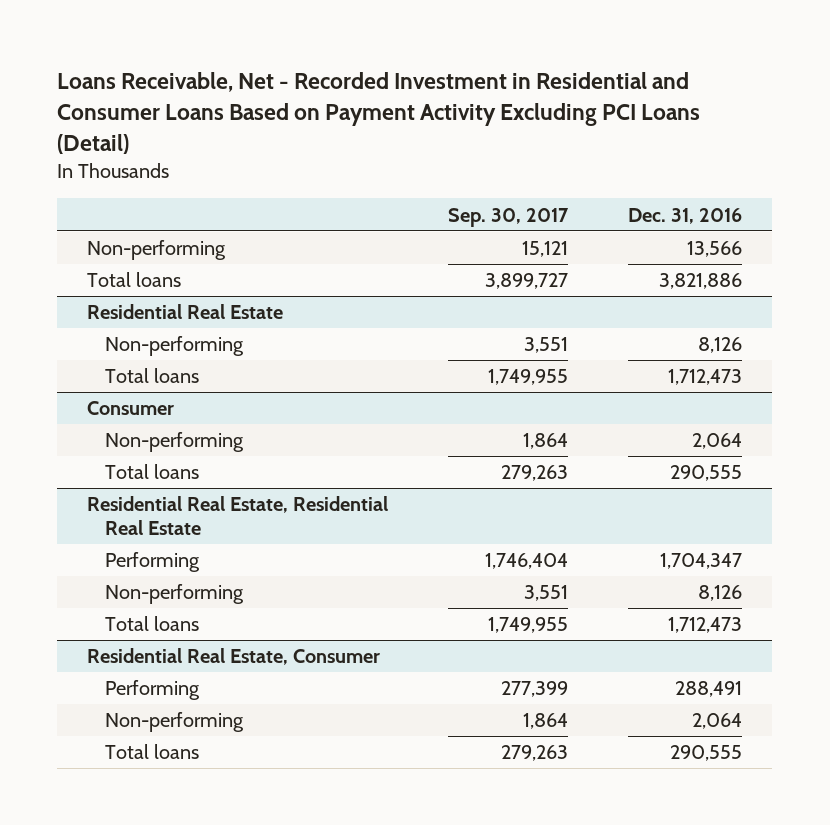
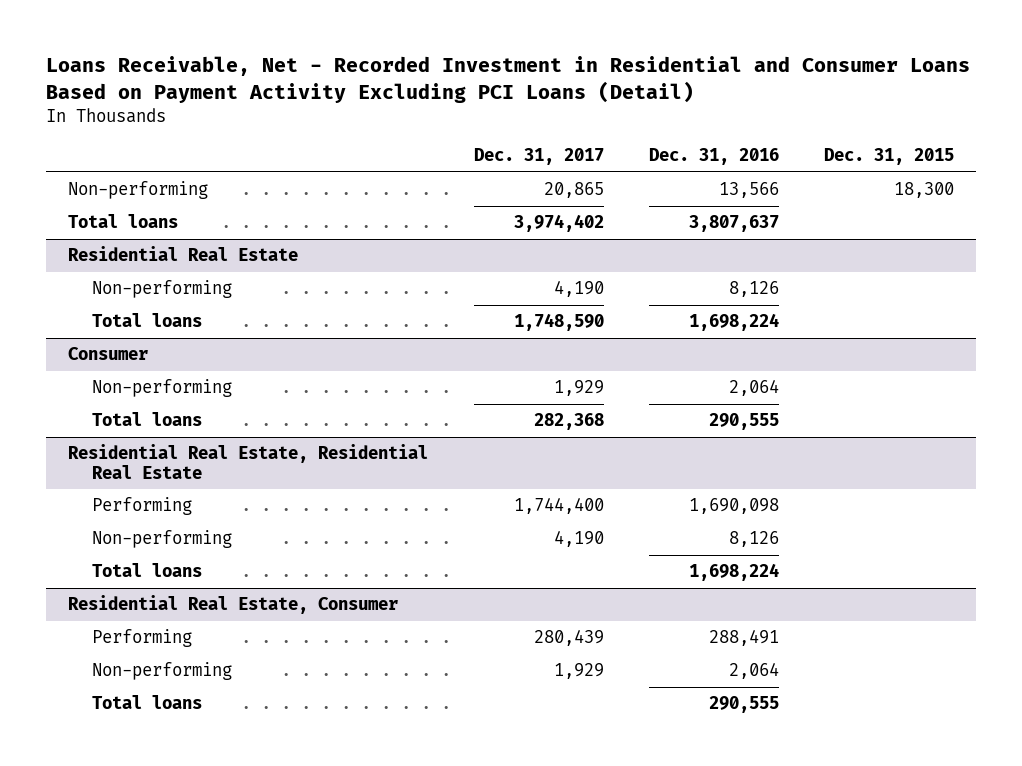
- | Sep. 30, 2017 | Dec. 31, 2016
+ | Dec. 31, 2017 | Dec. 31, 2016 | Dec. 31, 2015
- Total loans | 3,899,727 | 3,821,886
+ Total loans | 3,974,402 | 3,807,637 |
@ Residential Real Estate
- Total loans | 1,749,955 | 1,712,473
+ Total loans | 1,748,590 | 1,698,224 |
@ Residential Real Estate, Residential Real Estate
- Performing | 1,746,404 | 1,704,347
+ Performing | 1,744,400 | 1,690,098 |
- Total loans | 1,749,955 | 1,712,473
+ Total loans | | 1,698,224 |

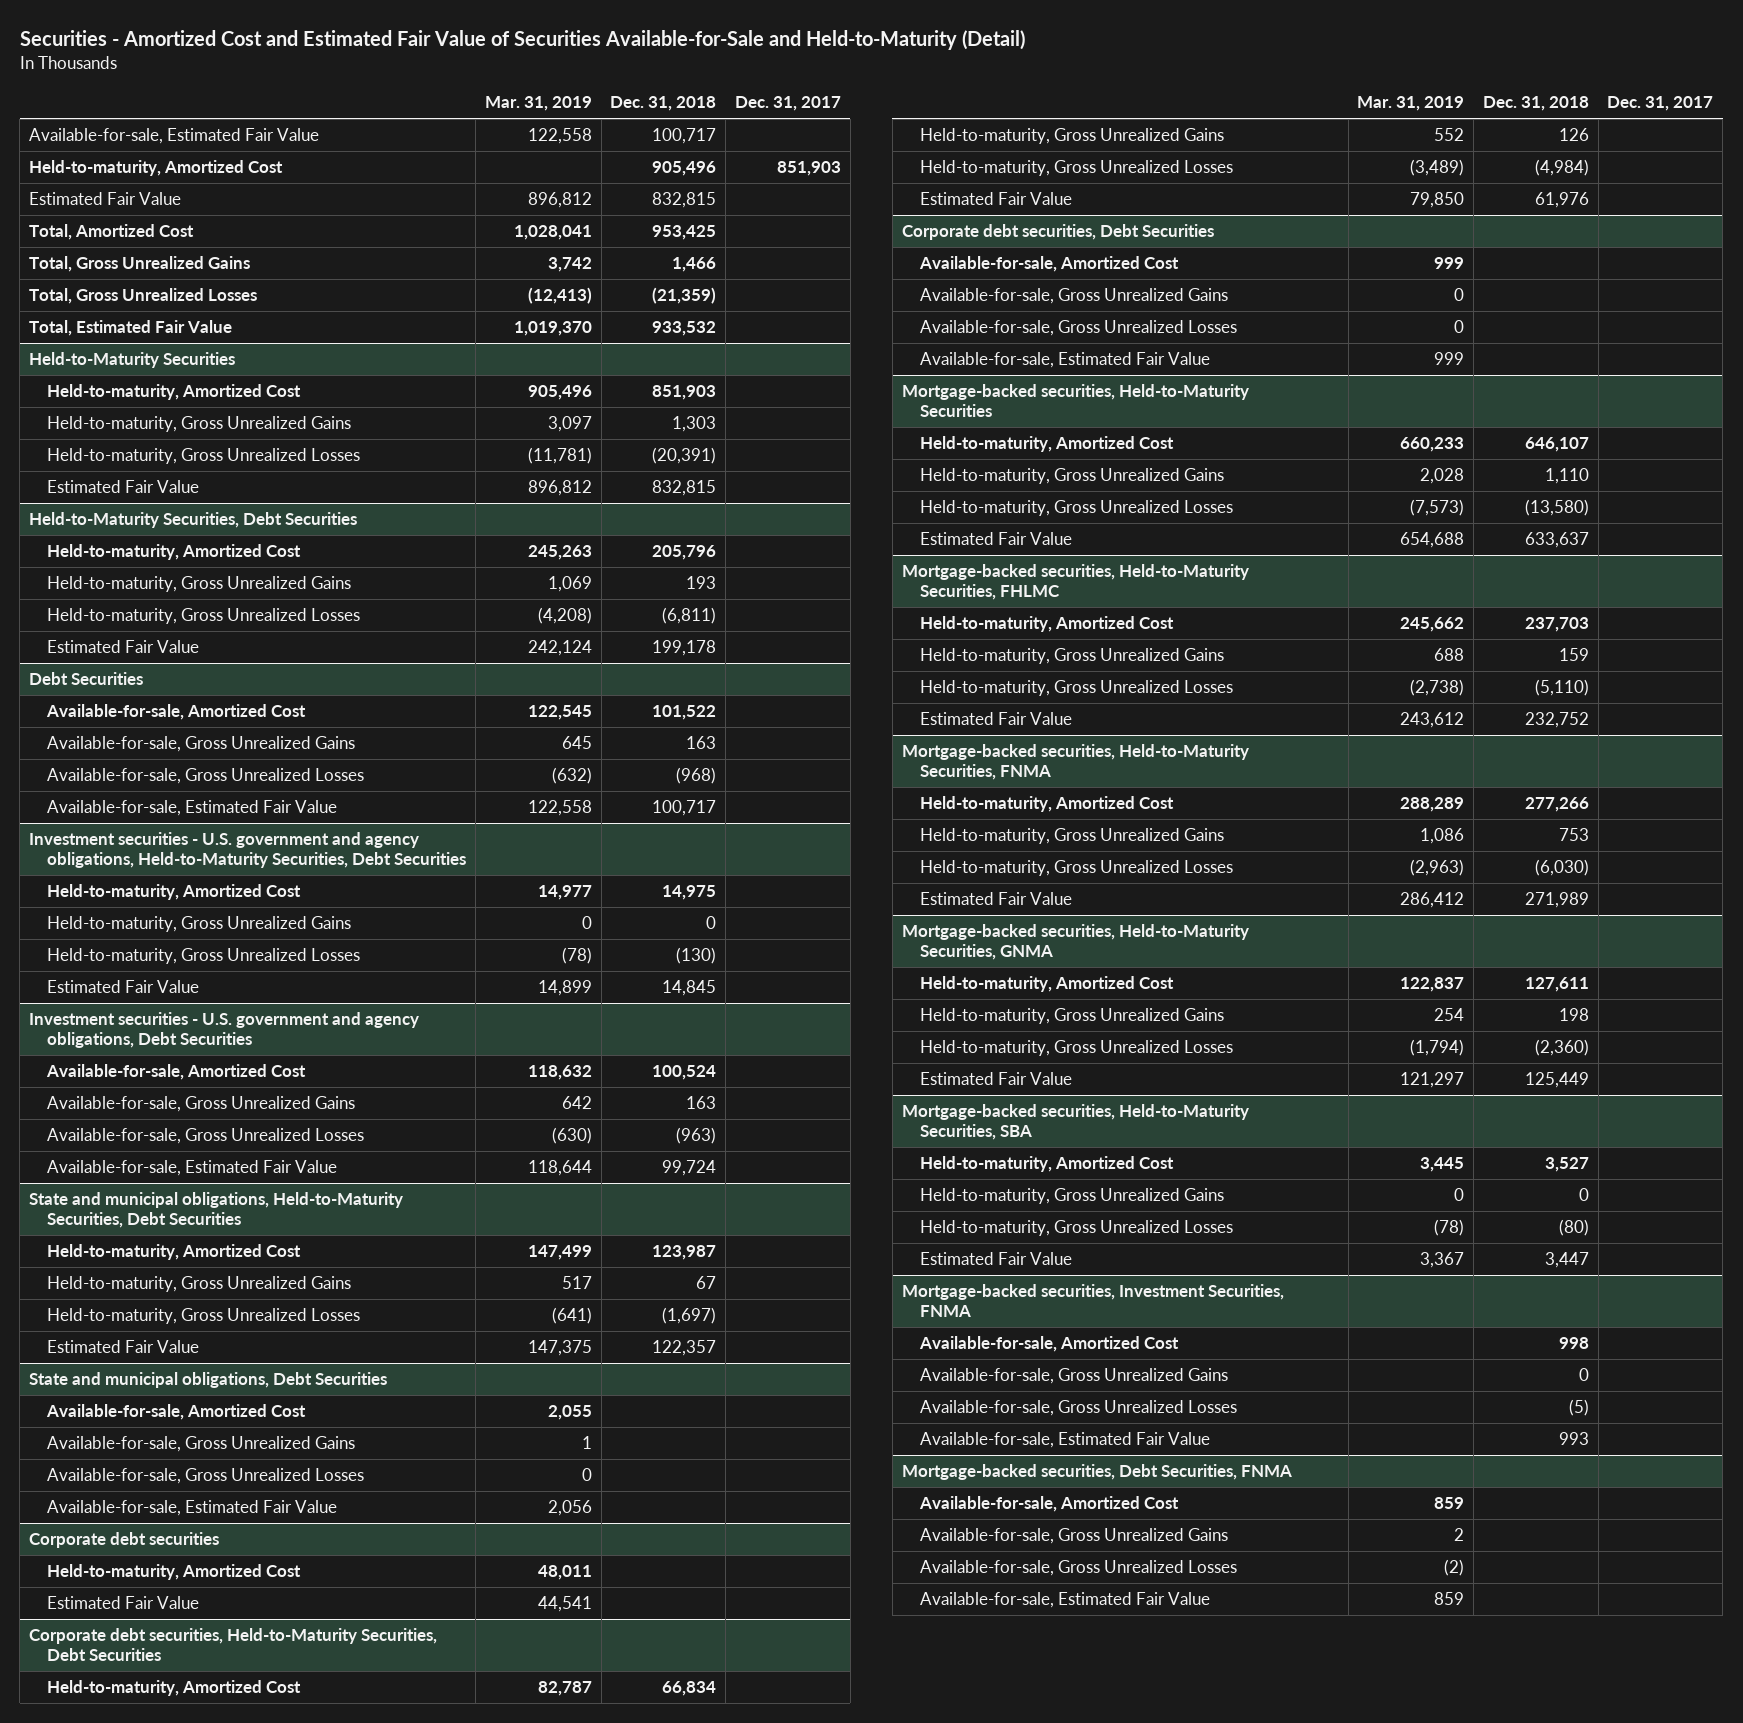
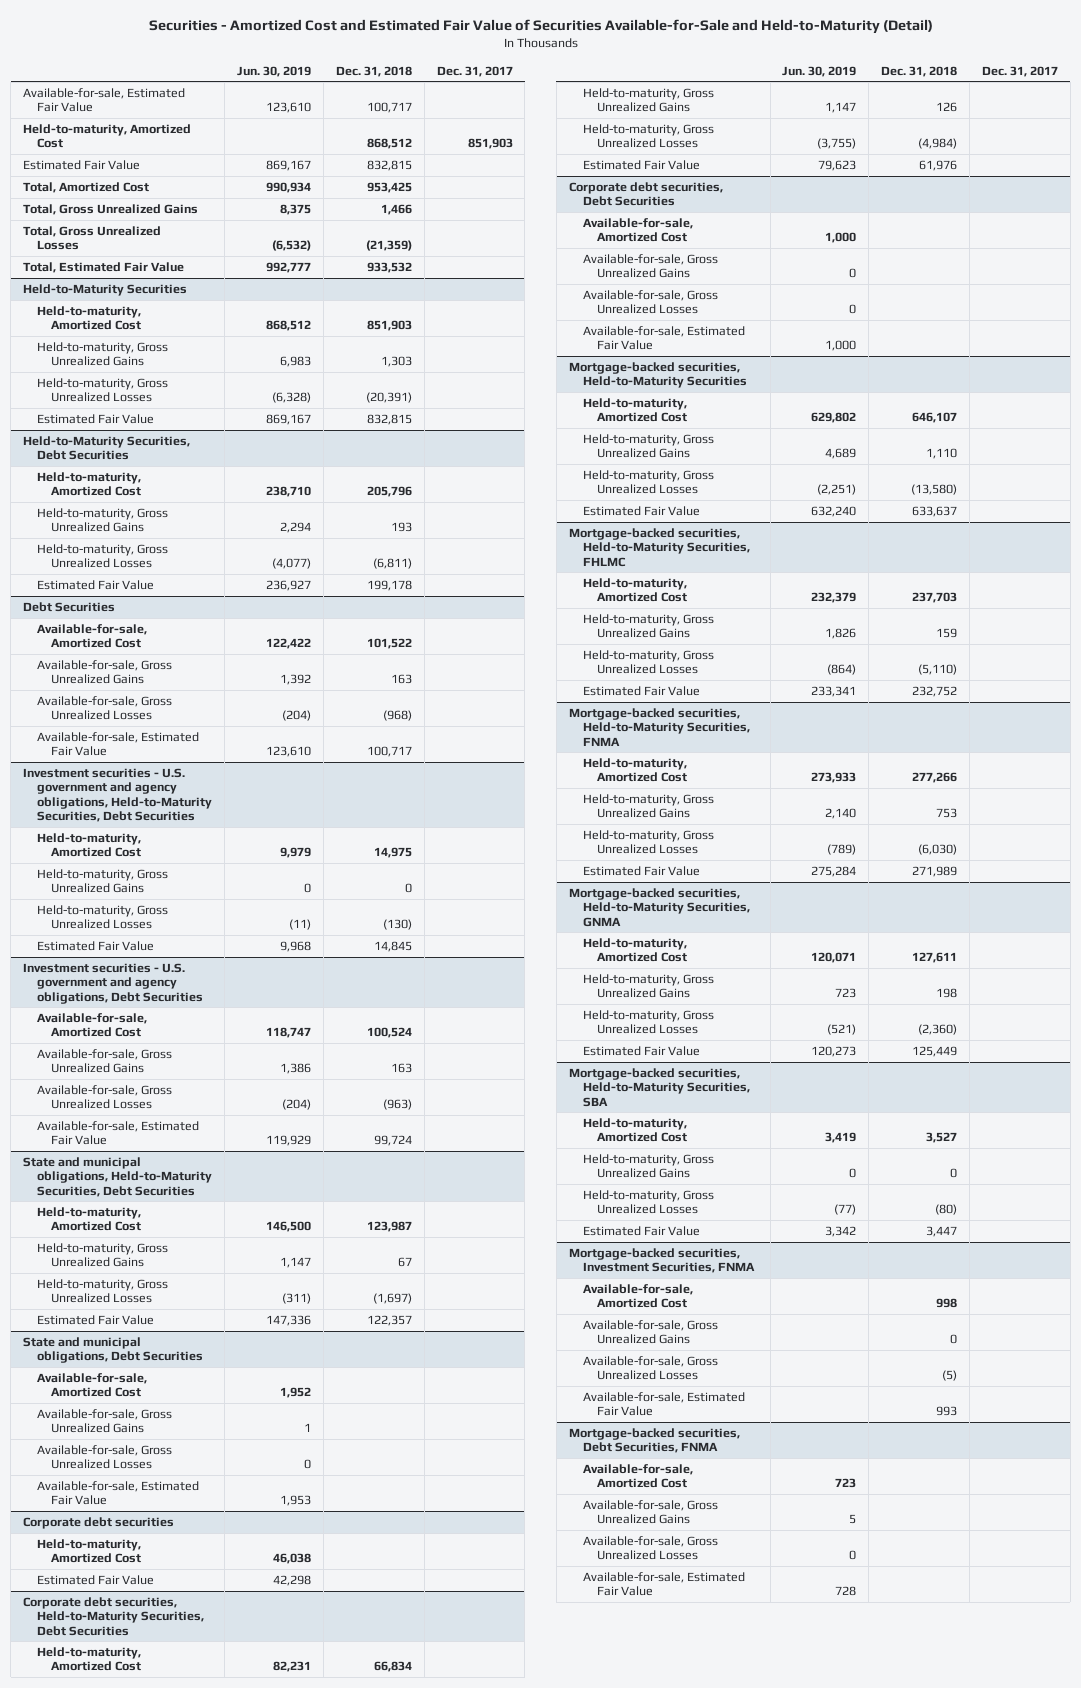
- | Mar. 31, 2019 | Dec. 31, 2018 | Dec. 31, 2017
+ | Jun. 30, 2019 | Dec. 31, 2018 | Dec. 31, 2017
- Held-to-maturity, Amortized Cost | | 905,496 | 851,903
+ Held-to-maturity, Amortized Cost | | 868,512 | 851,903

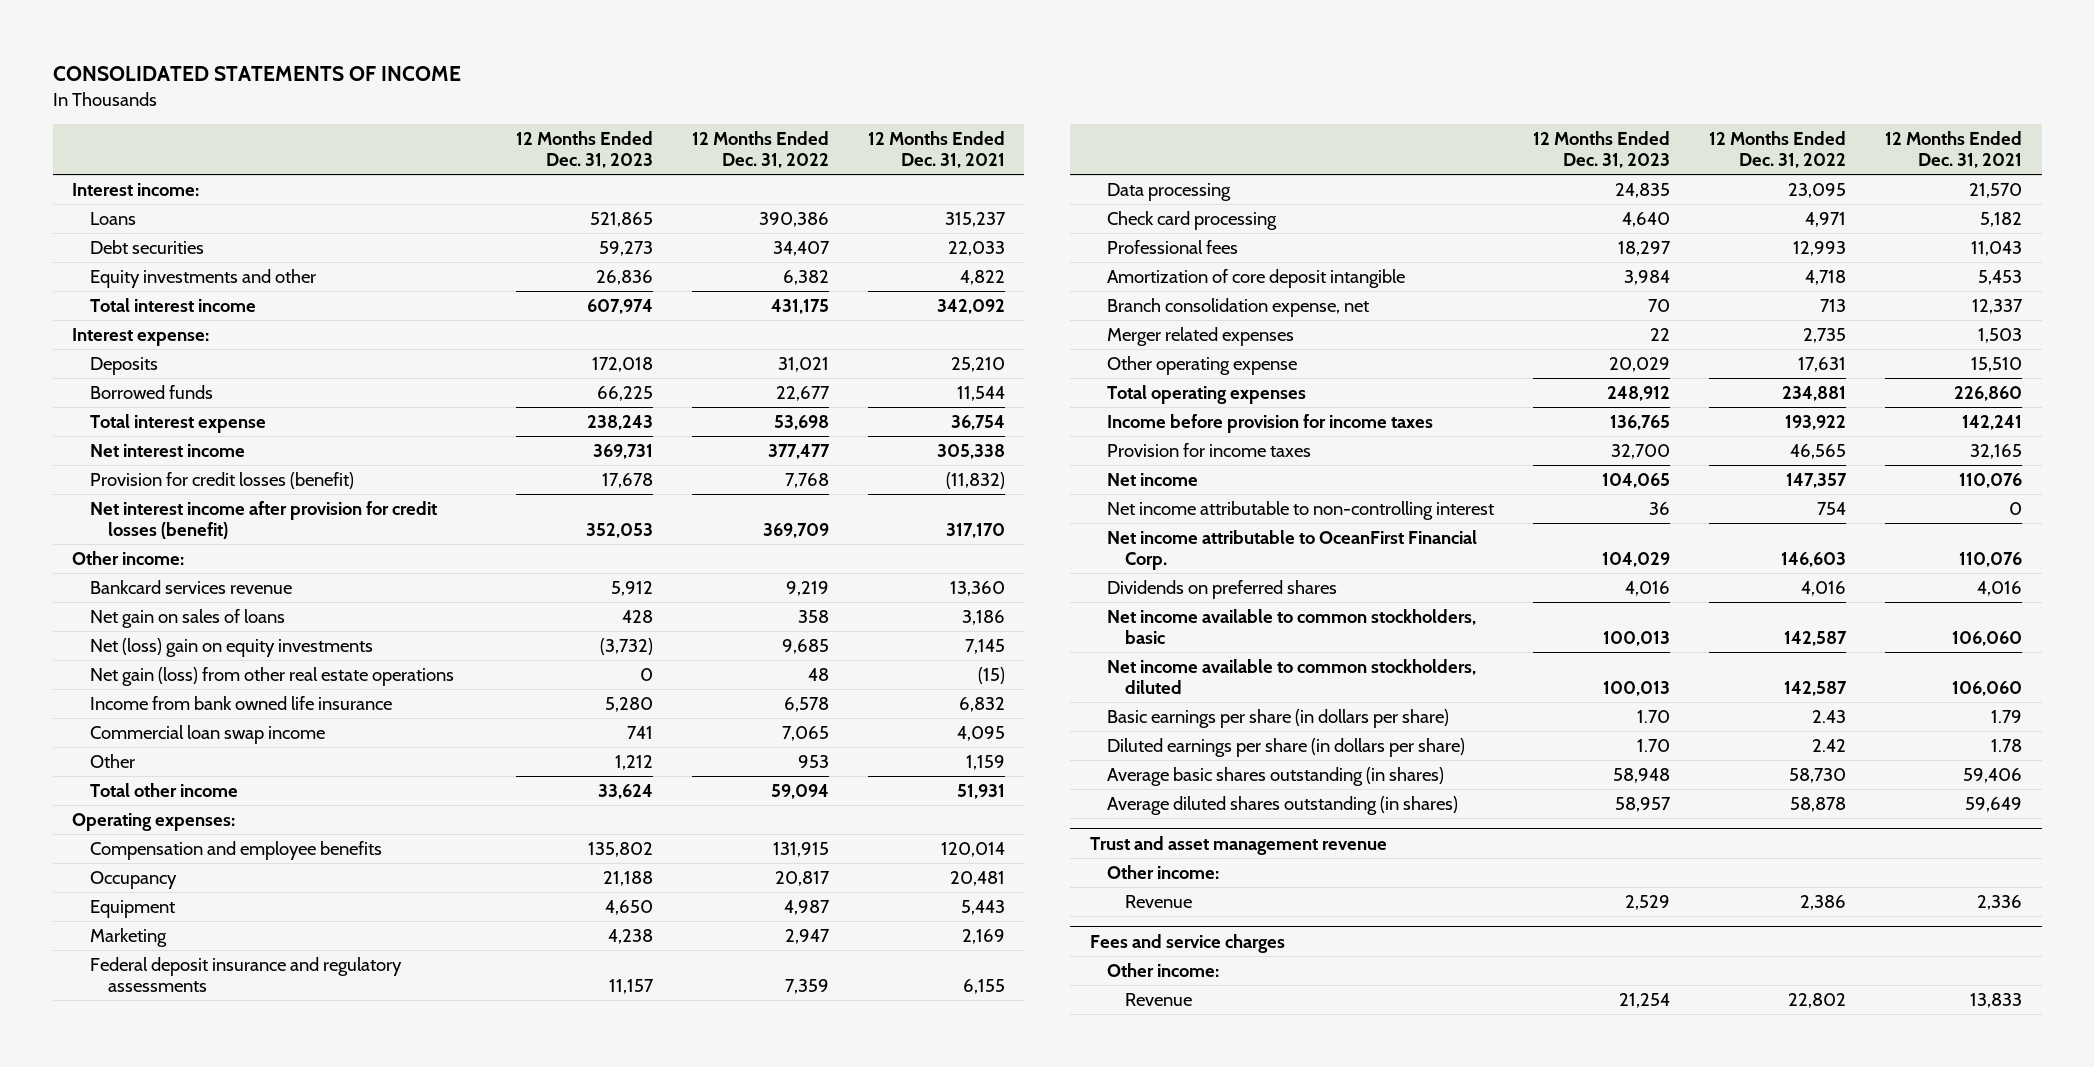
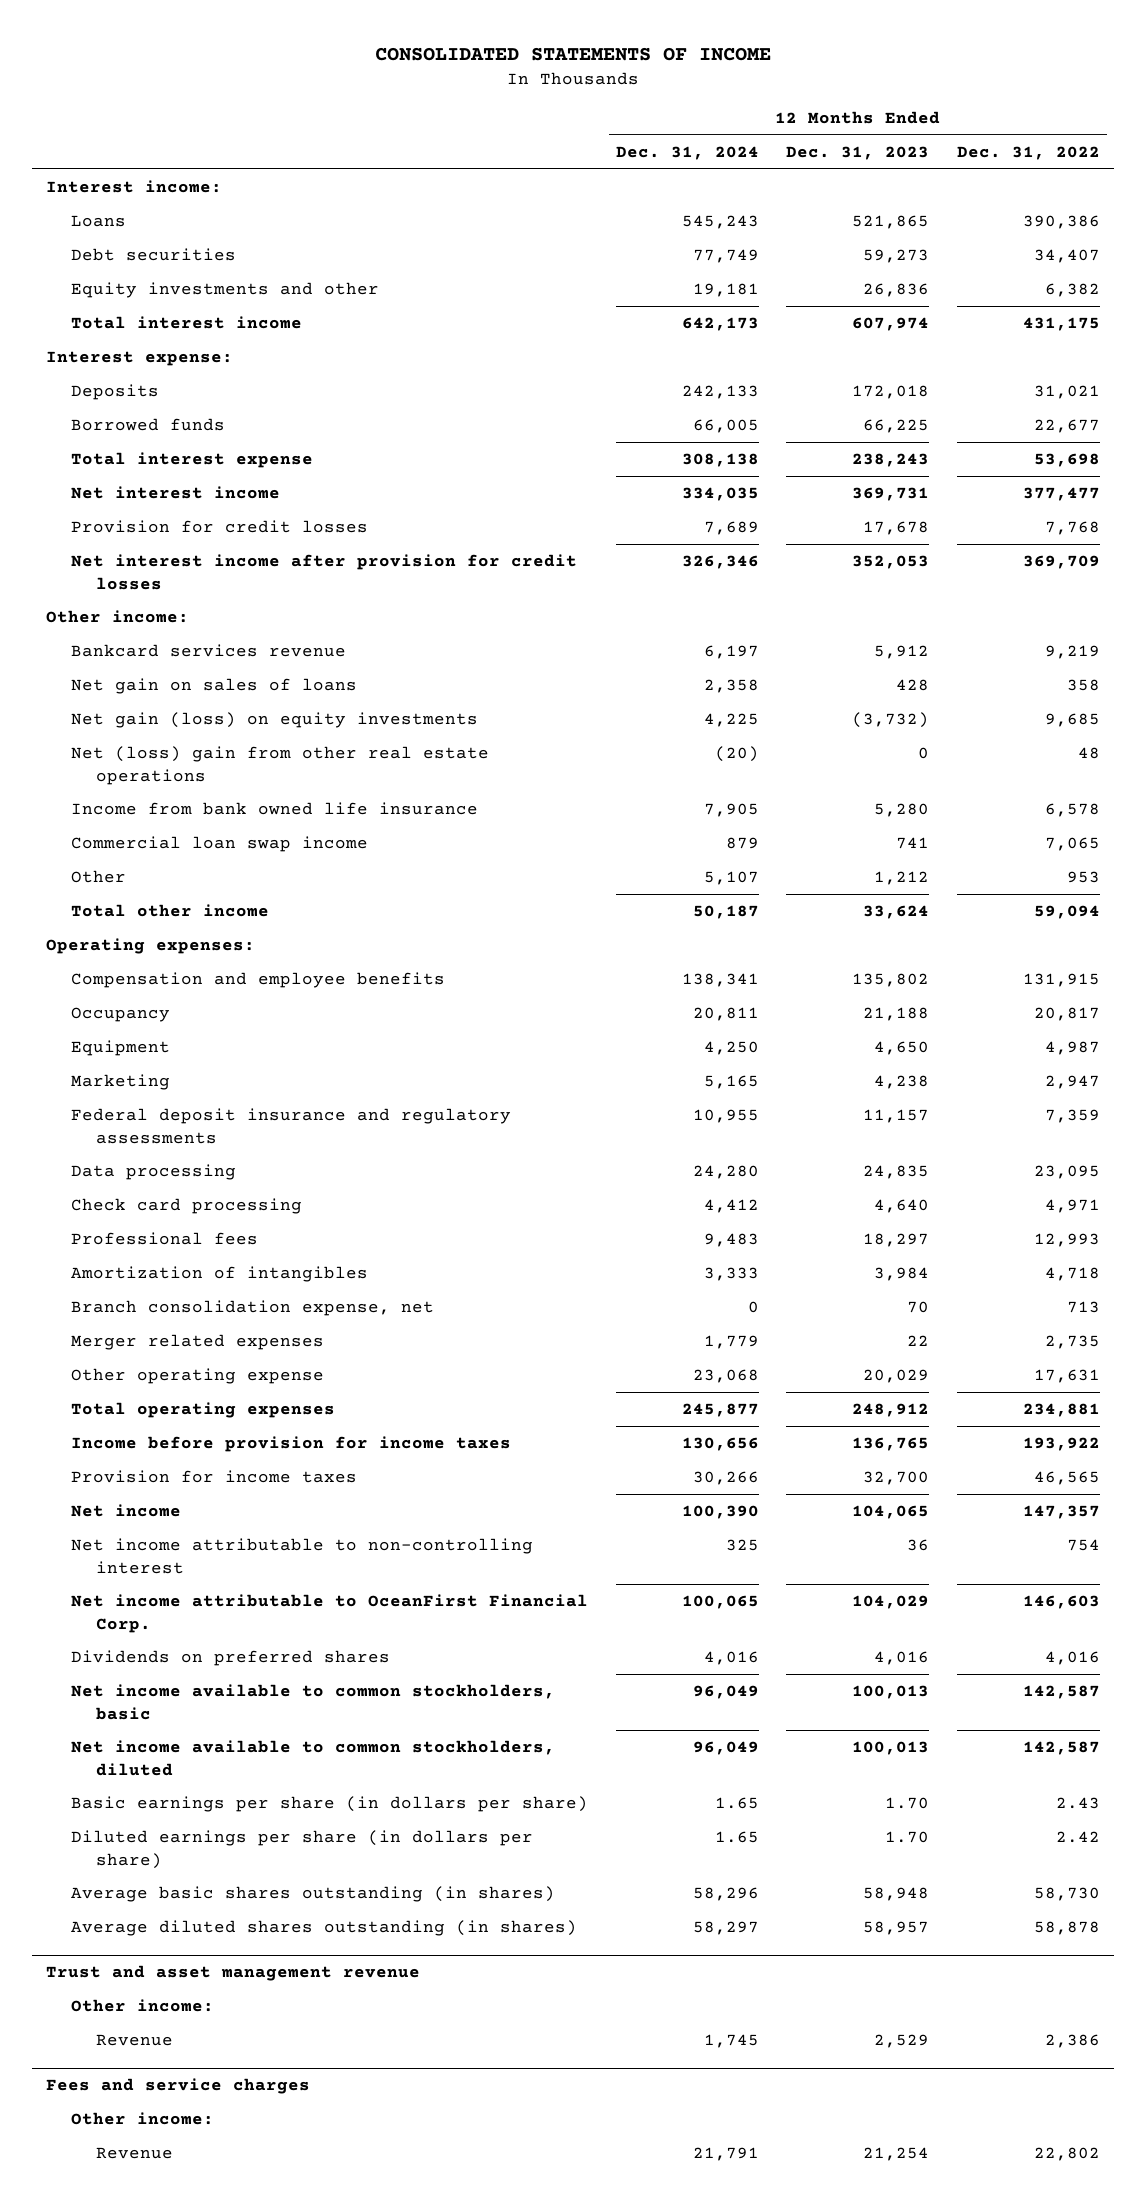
- | 12 Months Ended Dec. 31, 2023 | 12 Months Ended Dec. 31, 2022 | 12 Months Ended Dec. 31, 2021
+ | 12 Months Ended Dec. 31, 2024 | 12 Months Ended Dec. 31, 2023 | 12 Months Ended Dec. 31, 2022
- Provision for credit losses (benefit) | 17,678 | 7,768 | (11,832)
- Net interest income after provision for credit losses (benefit) | 352,053 | 369,709 | 317,170
+ Provision for credit losses | 7,689 | 17,678 | 7,768
+ Net interest income after provision for credit losses | 326,346 | 352,053 | 369,709
- Net (loss) gain on equity investments | (3,732) | 9,685 | 7,145
- Net gain (loss) from other real estate operations | 0 | 48 | (15)
+ Net gain (loss) on equity investments | 4,225 | (3,732) | 9,685
+ Net (loss) gain from other real estate operations | (20) | 0 | 48
- Amortization of core deposit intangible | 3,984 | 4,718 | 5,453
+ Amortization of intangibles | 3,333 | 3,984 | 4,718

